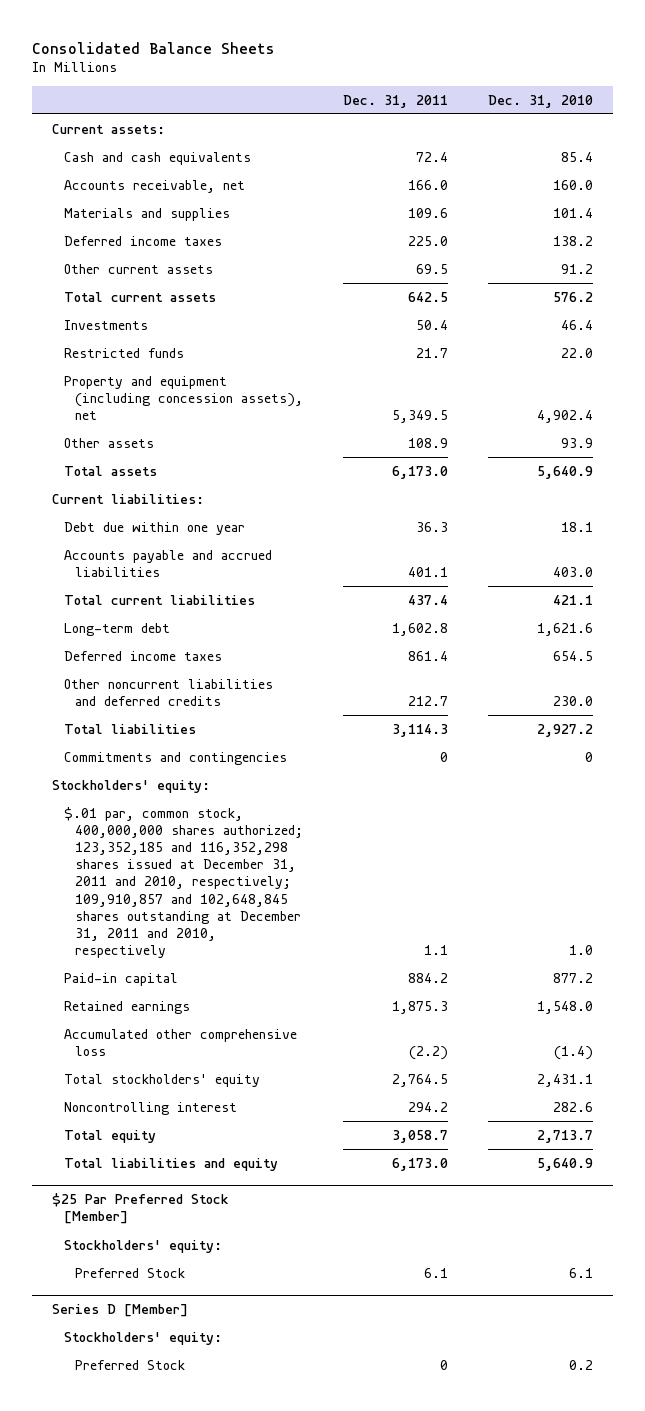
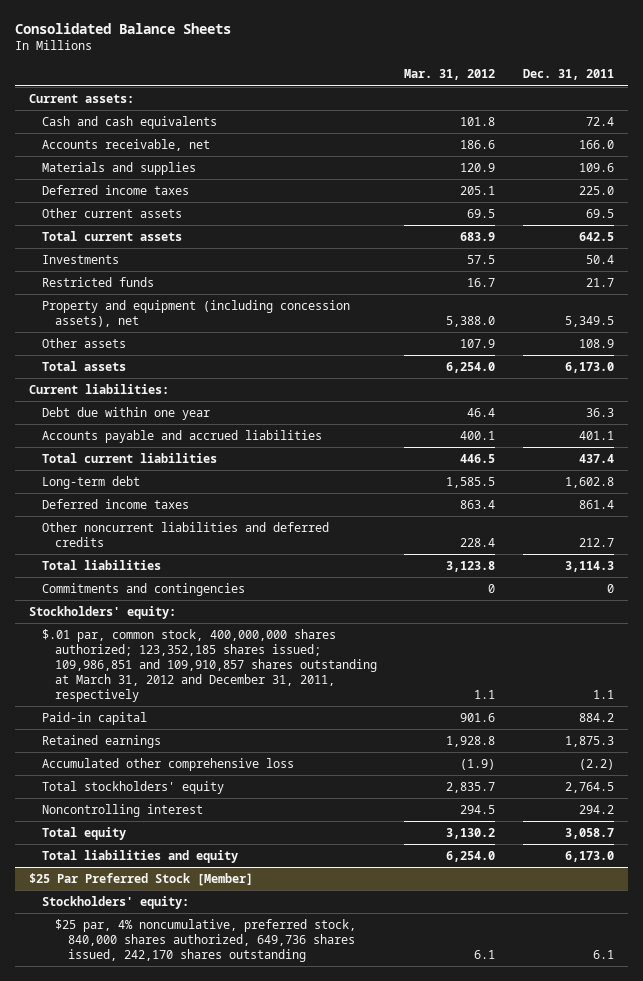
- | Dec. 31, 2011 | Dec. 31, 2010
+ | Mar. 31, 2012 | Dec. 31, 2011
- $.01 par, common stock, 400,000,000 shares authorized; 123,352,185 and 116,352,298 shares issued at December 31, 2011 and 2010, respectively; 109,910,857 and 102,648,845 shares outstanding at December 31, 2011 and 2010, respectively | 1.1 | 1.0
+ $.01 par, common stock, 400,000,000 shares authorized; 123,352,185 shares issued; 109,986,851 and 109,910,857 shares outstanding at March 31, 2012 and December 31, 2011, respectively | 1.1 | 1.1
@ $25 Par Preferred Stock [Member]
- Preferred Stock | 6.1 | 6.1
- Series D [Member]
- Stockholders' equity:
- Preferred Stock | 0 | 0.2
@ $25 Par Preferred Stock [Member]
+ $25 par, 4% noncumulative, preferred stock, 840,000 shares authorized, 649,736 shares issued, 242,170 shares outstanding | 6.1 | 6.1

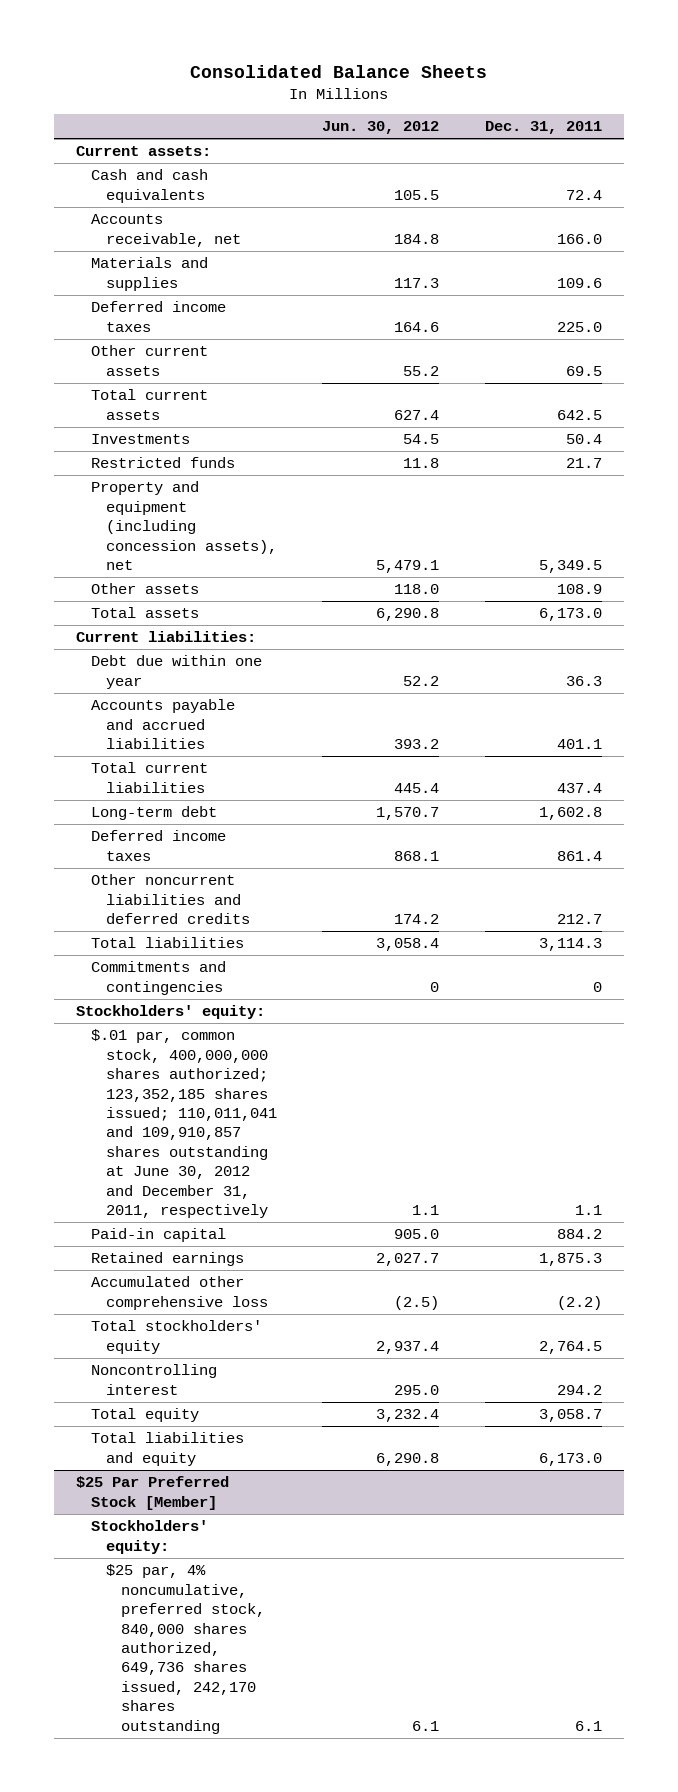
- | Mar. 31, 2012 | Dec. 31, 2011
+ | Jun. 30, 2012 | Dec. 31, 2011
- $.01 par, common stock, 400,000,000 shares authorized; 123,352,185 shares issued; 109,986,851 and 109,910,857 shares outstanding at March 31, 2012 and December 31, 2011, respectively | 1.1 | 1.1
+ $.01 par, common stock, 400,000,000 shares authorized; 123,352,185 shares issued; 110,011,041 and 109,910,857 shares outstanding at June 30, 2012 and December 31, 2011, respectively | 1.1 | 1.1

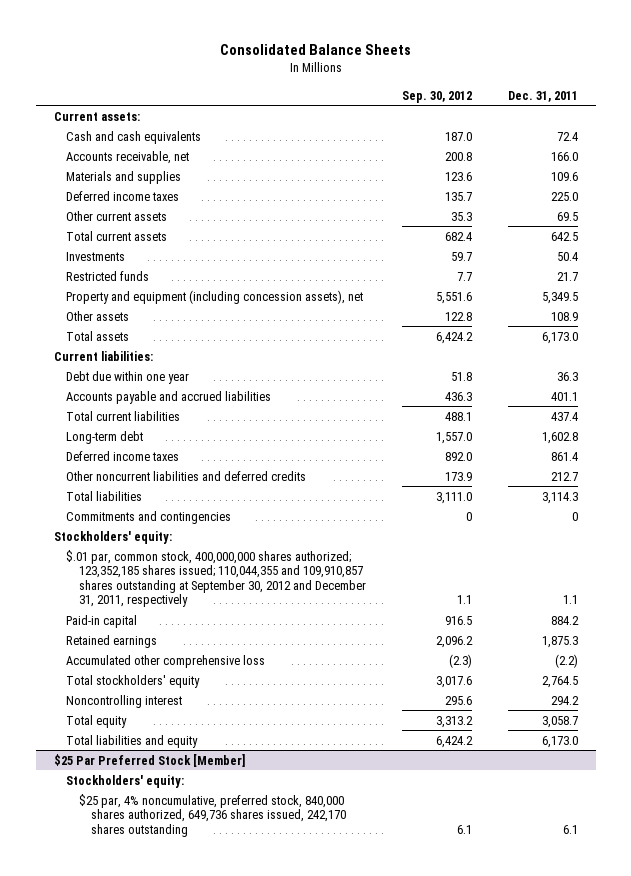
- | Jun. 30, 2012 | Dec. 31, 2011
+ | Sep. 30, 2012 | Dec. 31, 2011
- $.01 par, common stock, 400,000,000 shares authorized; 123,352,185 shares issued; 110,011,041 and 109,910,857 shares outstanding at June 30, 2012 and December 31, 2011, respectively | 1.1 | 1.1
+ $.01 par, common stock, 400,000,000 shares authorized; 123,352,185 shares issued; 110,044,355 and 109,910,857 shares outstanding at September 30, 2012 and December 31, 2011, respectively | 1.1 | 1.1

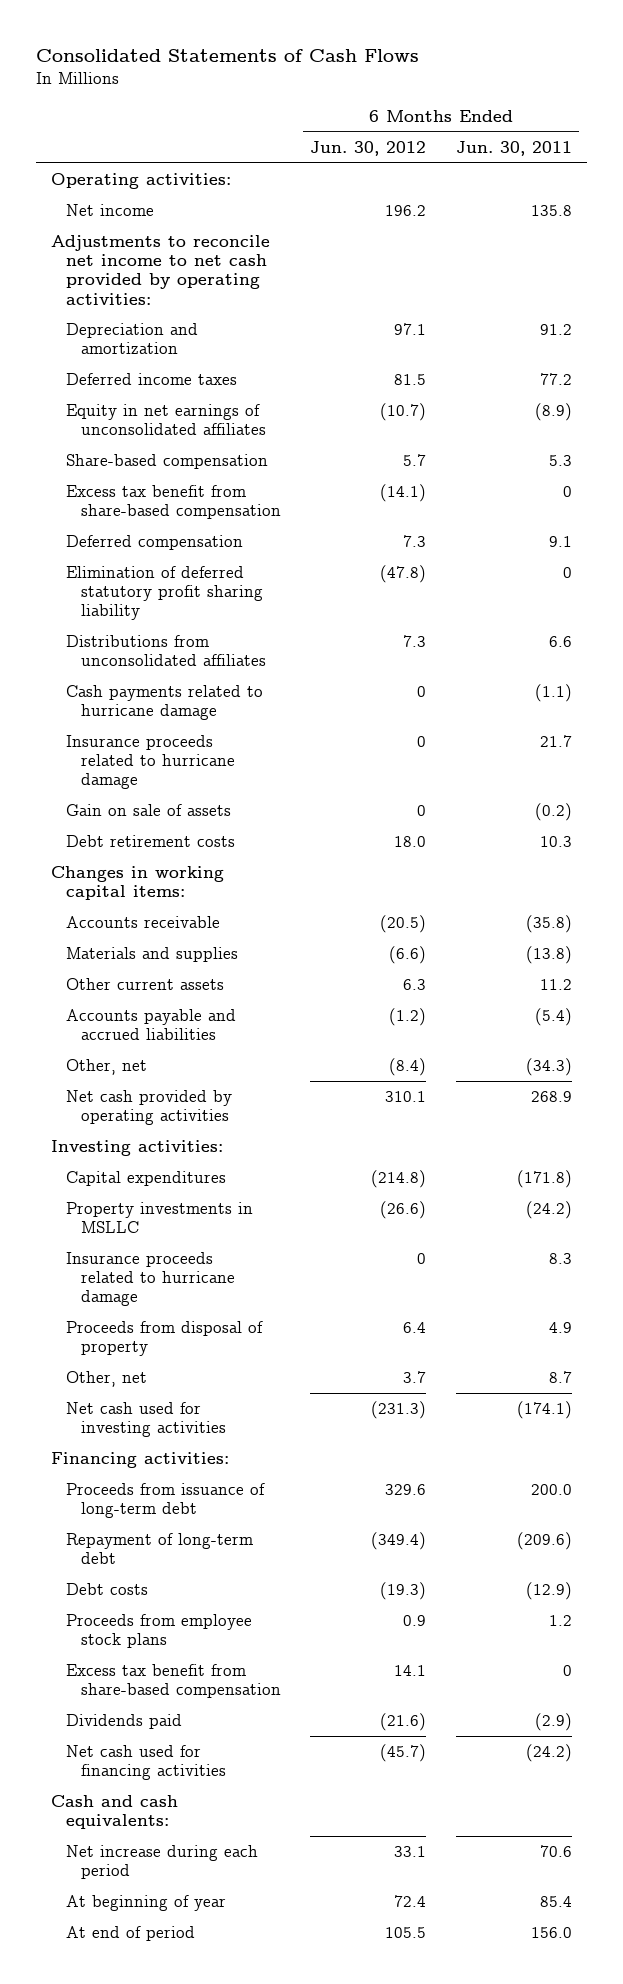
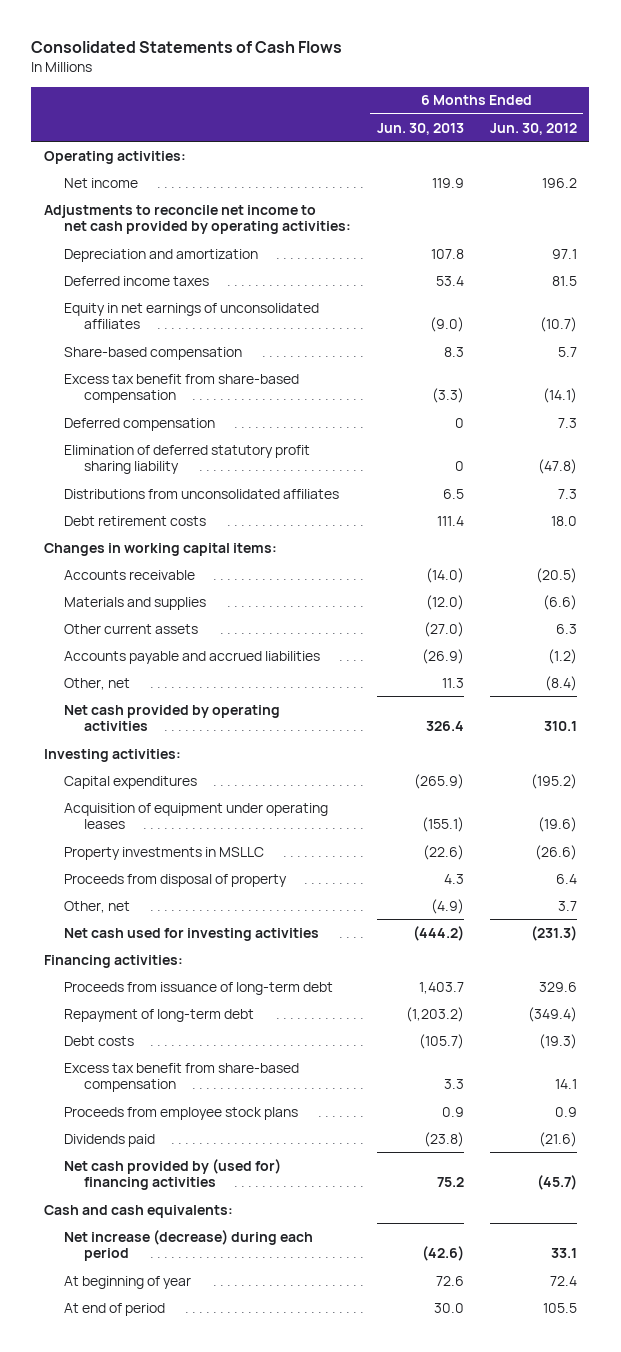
- | 6 Months Ended Jun. 30, 2012 | 6 Months Ended Jun. 30, 2011
+ | 6 Months Ended Jun. 30, 2013 | 6 Months Ended Jun. 30, 2012
- Cash payments related to hurricane damage | 0 | (1.1)
- Insurance proceeds related to hurricane damage | 0 | 21.7
- Gain on sale of assets | 0 | (0.2)
- Capital expenditures | (214.8) | (171.8)
+ Capital expenditures | (265.9) | (195.2)
+ Acquisition of equipment under operating leases | (155.1) | (19.6)
- Insurance proceeds related to hurricane damage | 0 | 8.3
moved down: Proceeds from employee stock plans | 0.9 | 0.9
- Net cash used for financing activities | (45.7) | (24.2)
+ Net cash provided by (used for) financing activities | 75.2 | (45.7)
- Net increase during each period | 33.1 | 70.6
+ Net increase (decrease) during each period | (42.6) | 33.1

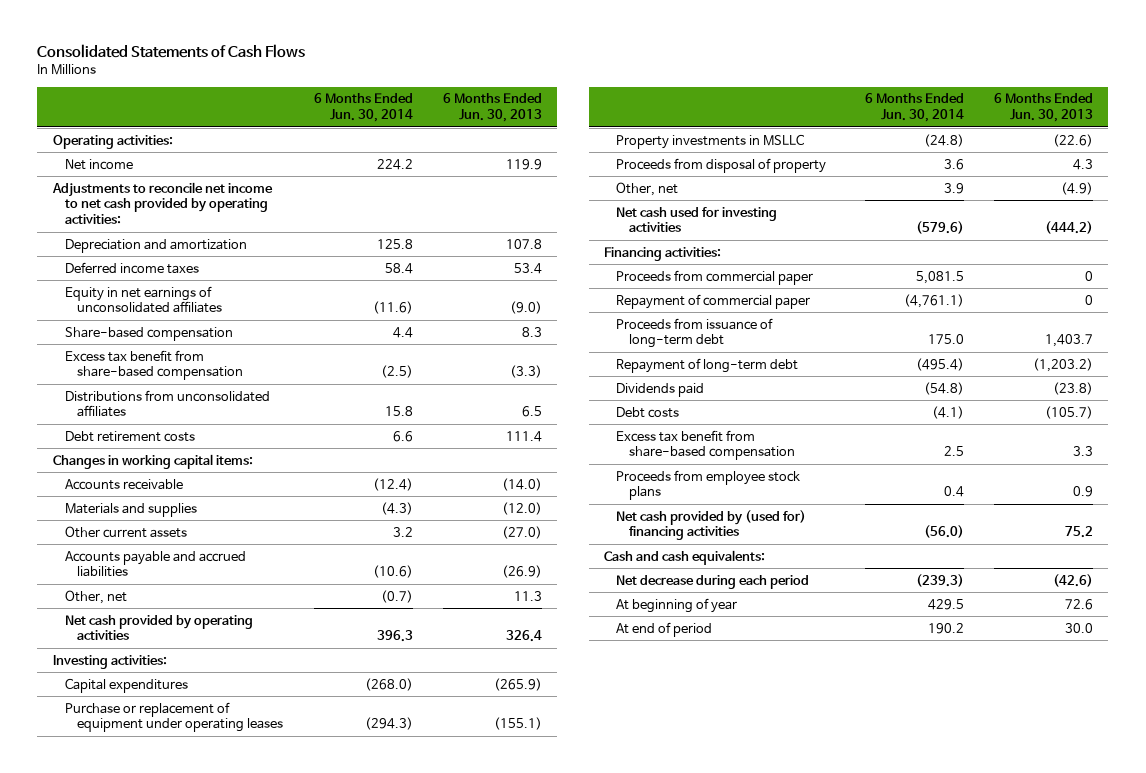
- | 6 Months Ended Jun. 30, 2013 | 6 Months Ended Jun. 30, 2012
+ | 6 Months Ended Jun. 30, 2014 | 6 Months Ended Jun. 30, 2013
- Deferred compensation | 0 | 7.3
- Elimination of deferred statutory profit sharing liability | 0 | (47.8)
- Acquisition of equipment under operating leases | (155.1) | (19.6)
+ Purchase or replacement of equipment under operating leases | (294.3) | (155.1)
+ Proceeds from commercial paper | 5,081.5 | 0
+ Repayment of commercial paper | (4,761.1) | 0
moved up: Dividends paid | (54.8) | (23.8)
- Net increase (decrease) during each period | (42.6) | 33.1
+ Net decrease during each period | (239.3) | (42.6)

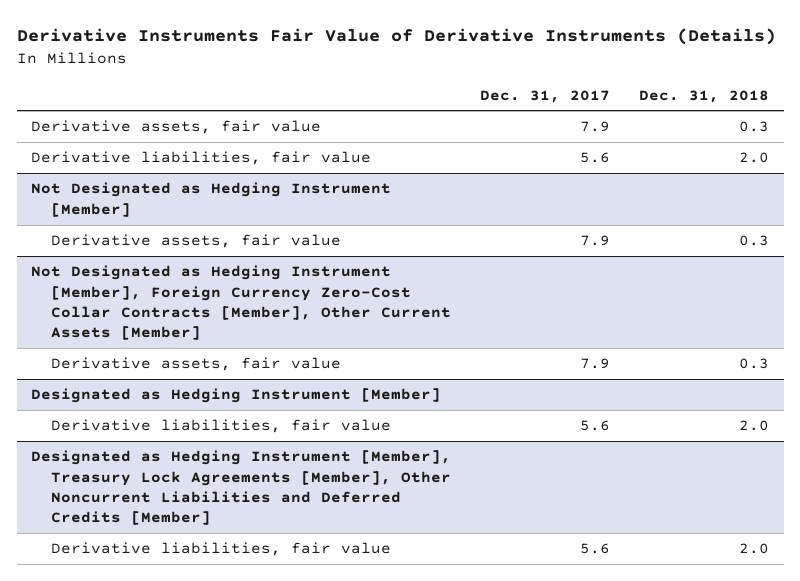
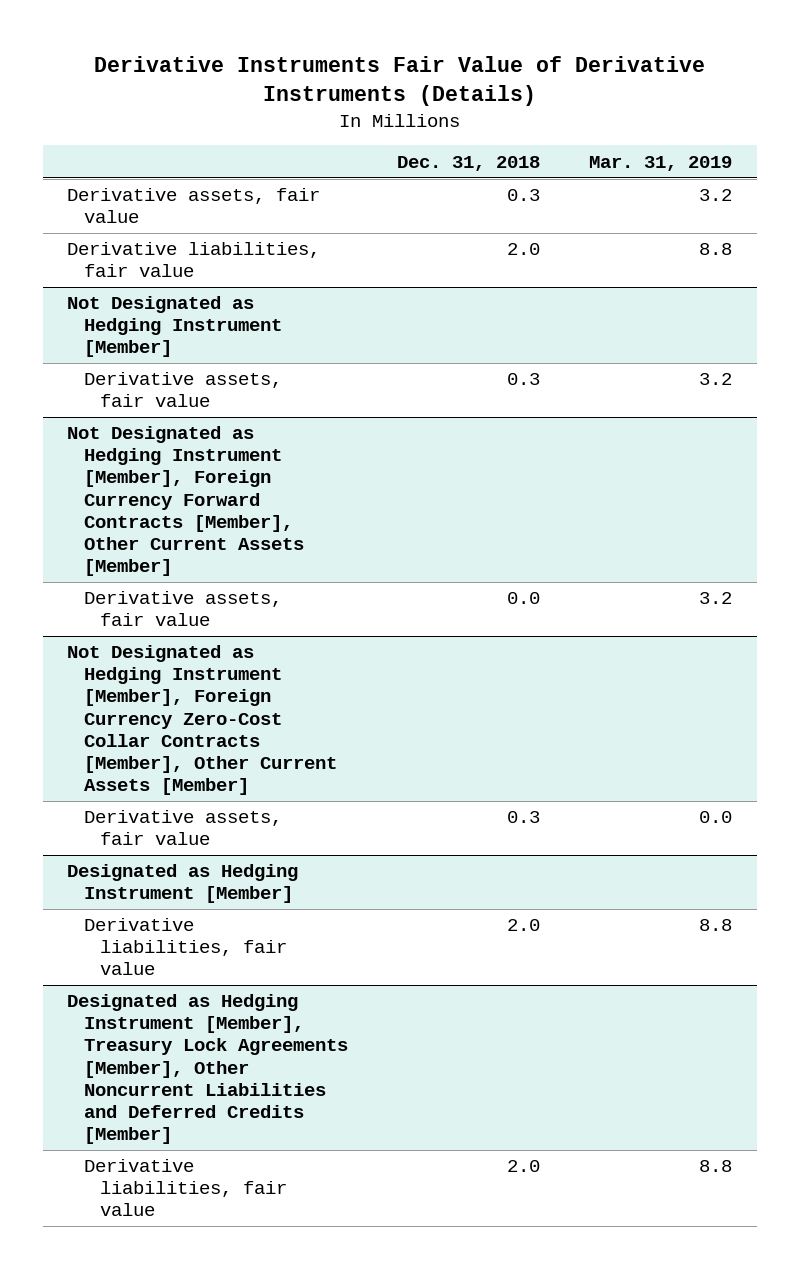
- | Dec. 31, 2017 | Dec. 31, 2018
+ | Dec. 31, 2018 | Mar. 31, 2019
+ Not Designated as Hedging Instrument [Member], Foreign Currency Forward Contracts [Member], Other Current Assets [Member]
+ Derivative assets, fair value | 0.0 | 3.2

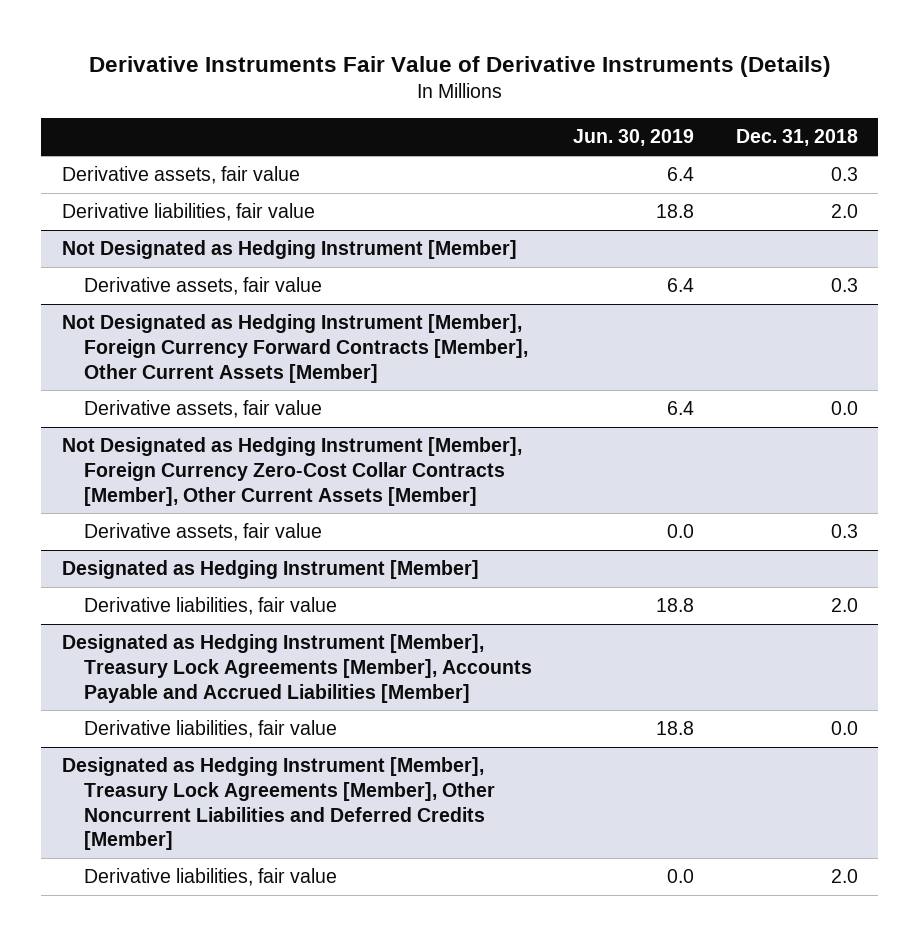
- | Dec. 31, 2018 | Mar. 31, 2019
+ | Jun. 30, 2019 | Dec. 31, 2018
+ Designated as Hedging Instrument [Member], Treasury Lock Agreements [Member], Accounts Payable and Accrued Liabilities [Member]
+ Derivative liabilities, fair value | 18.8 | 0.0

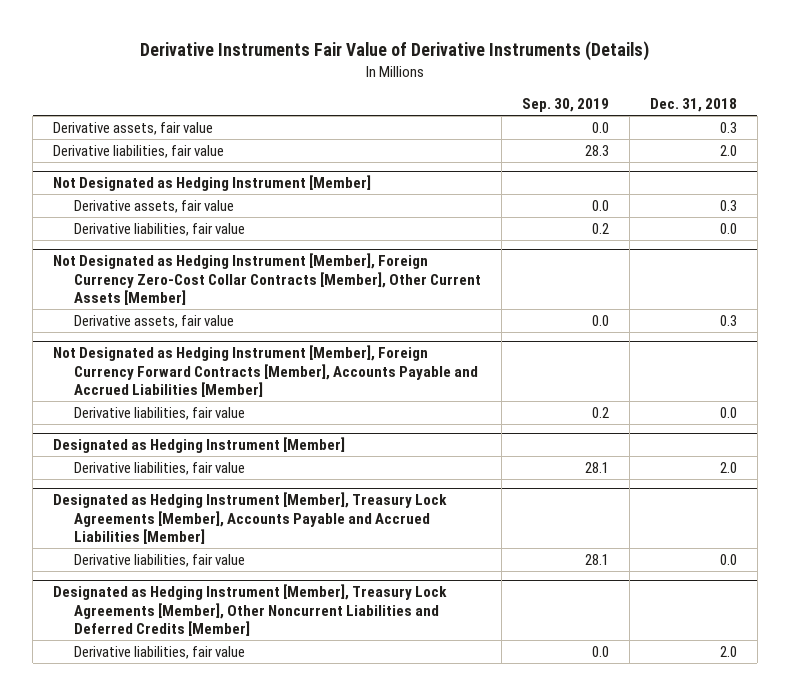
- | Jun. 30, 2019 | Dec. 31, 2018
+ | Sep. 30, 2019 | Dec. 31, 2018
- Not Designated as Hedging Instrument [Member], Foreign Currency Forward Contracts [Member], Other Current Assets [Member]
- Derivative assets, fair value | 6.4 | 0.0
@ Not Designated as Hedging Instrument [Member]
+ Derivative liabilities, fair value | 0.2 | 0.0
+ Not Designated as Hedging Instrument [Member], Foreign Currency Forward Contracts [Member], Accounts Payable and Accrued Liabilities [Member]
+ Derivative liabilities, fair value | 0.2 | 0.0

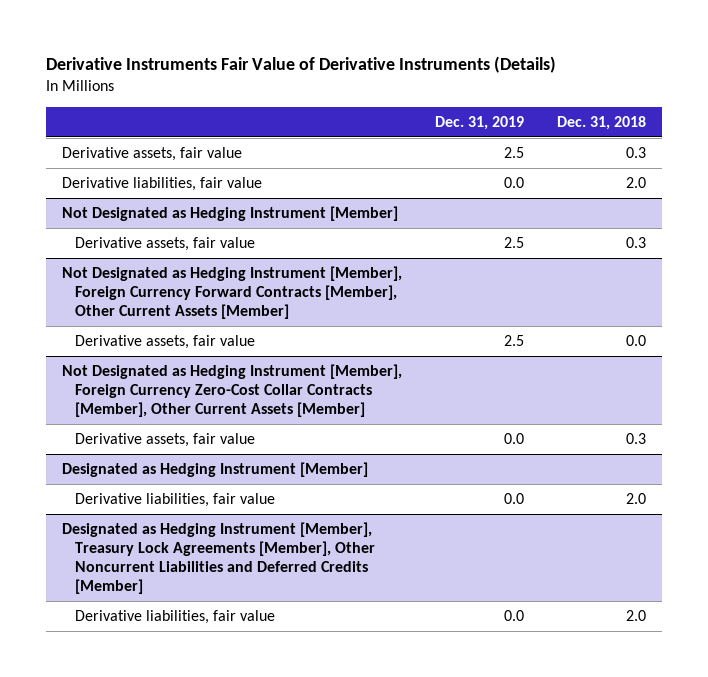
- | Sep. 30, 2019 | Dec. 31, 2018
+ | Dec. 31, 2019 | Dec. 31, 2018
@ Not Designated as Hedging Instrument [Member]
- Derivative liabilities, fair value | 0.2 | 0.0
+ Not Designated as Hedging Instrument [Member], Foreign Currency Forward Contracts [Member], Other Current Assets [Member]
+ Derivative assets, fair value | 2.5 | 0.0
- Not Designated as Hedging Instrument [Member], Foreign Currency Forward Contracts [Member], Accounts Payable and Accrued Liabilities [Member]
- Derivative liabilities, fair value | 0.2 | 0.0
- Designated as Hedging Instrument [Member], Treasury Lock Agreements [Member], Accounts Payable and Accrued Liabilities [Member]
- Derivative liabilities, fair value | 28.1 | 0.0

